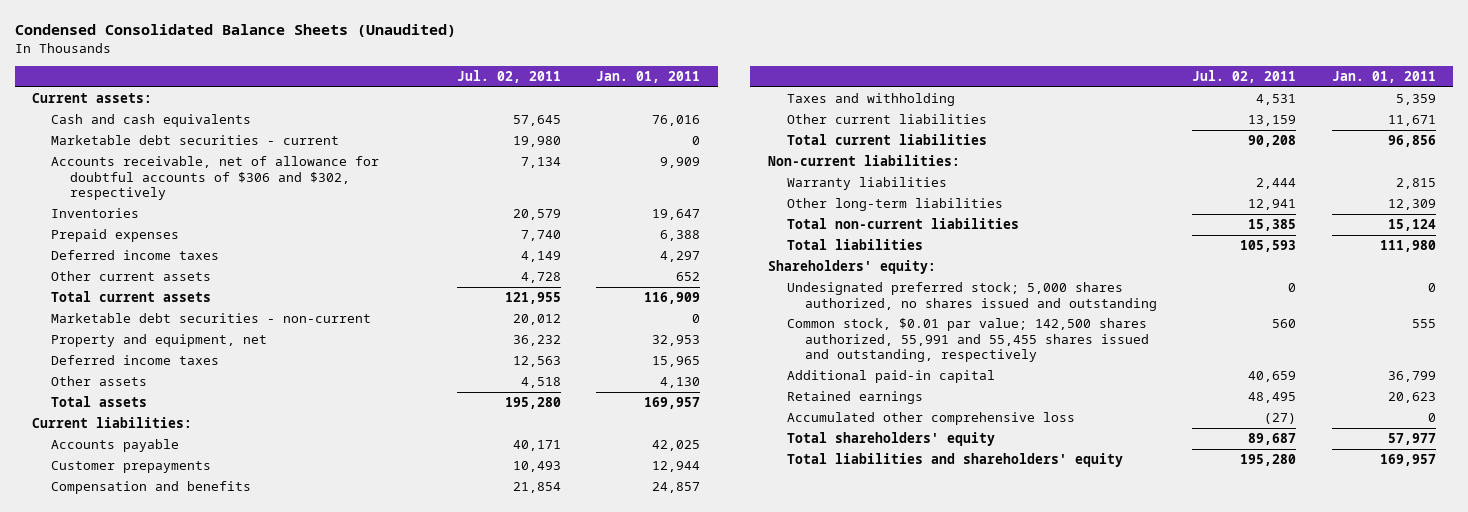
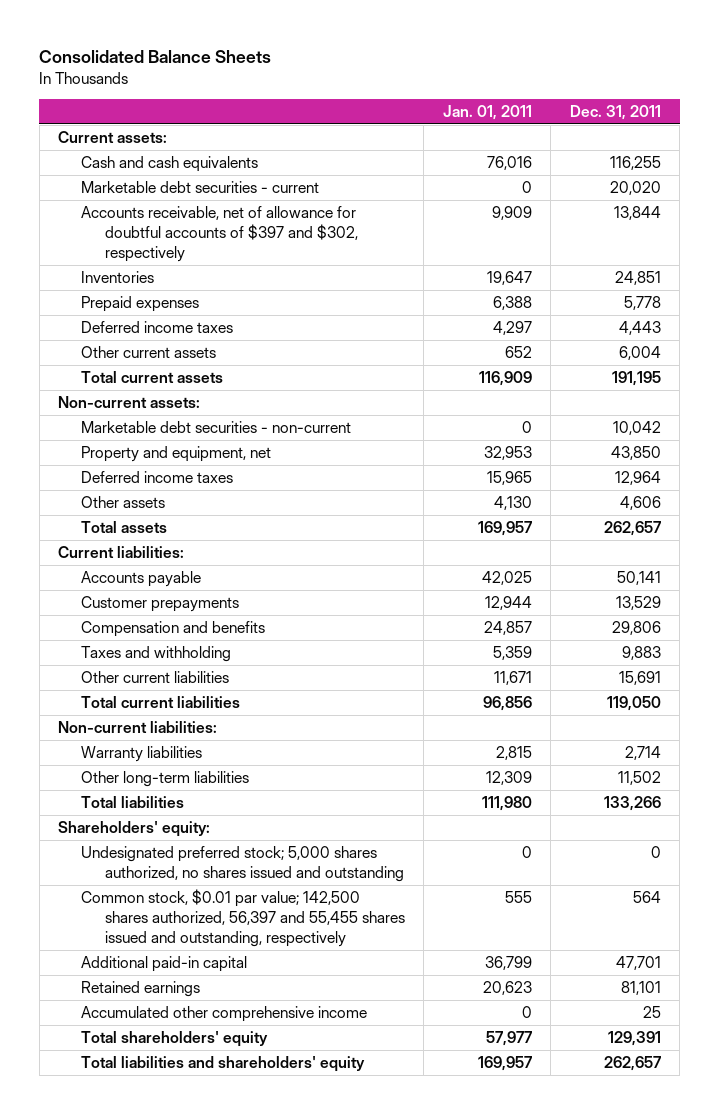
- Condensed Consolidated Balance Sheets (Unaudited)
+ Consolidated Balance Sheets
- | Jul. 02, 2011 | Jan. 01, 2011
+ | Jan. 01, 2011 | Dec. 31, 2011
- Accounts receivable, net of allowance for doubtful accounts of $306 and $302, respectively | 7,134 | 9,909
+ Accounts receivable, net of allowance for doubtful accounts of $397 and $302, respectively | 9,909 | 13,844
+ Non-current assets:
- Total non-current liabilities | 15,385 | 15,124
- Common stock, $0.01 par value; 142,500 shares authorized, 55,991 and 55,455 shares issued and outstanding, respectively | 560 | 555
+ Common stock, $0.01 par value; 142,500 shares authorized, 56,397 and 55,455 shares issued and outstanding, respectively | 555 | 564
- Accumulated other comprehensive loss | (27) | 0
+ Accumulated other comprehensive income | 0 | 25

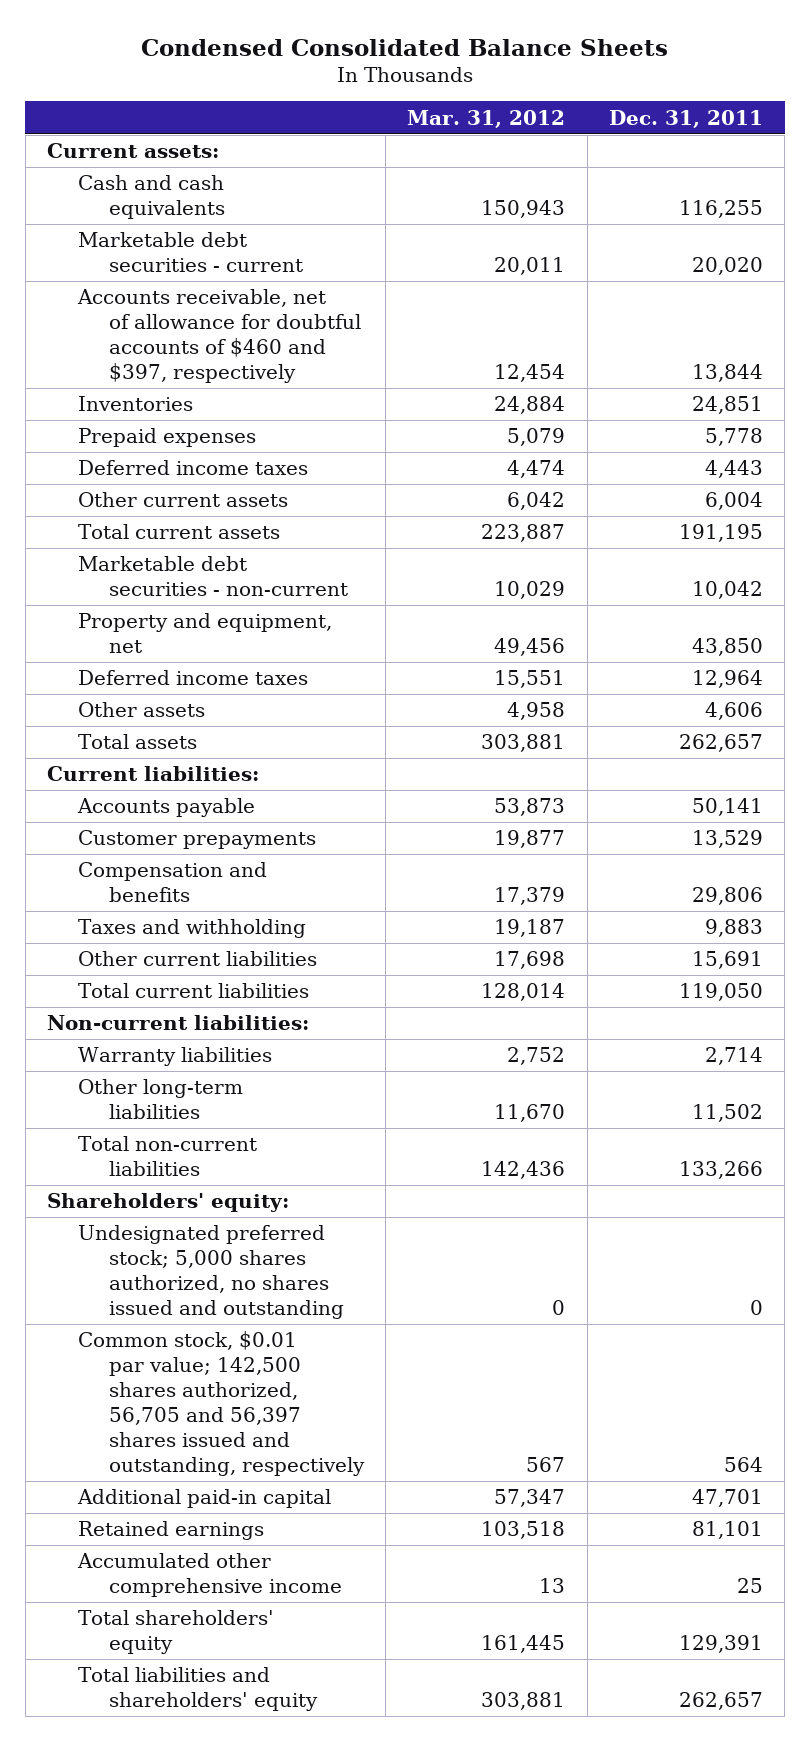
- Consolidated Balance Sheets
+ Condensed Consolidated Balance Sheets
- | Jan. 01, 2011 | Dec. 31, 2011
+ | Mar. 31, 2012 | Dec. 31, 2011
- Accounts receivable, net of allowance for doubtful accounts of $397 and $302, respectively | 9,909 | 13,844
+ Accounts receivable, net of allowance for doubtful accounts of $460 and $397, respectively | 12,454 | 13,844
- Non-current assets:
- Total liabilities | 111,980 | 133,266
+ Total non-current liabilities | 142,436 | 133,266
- Common stock, $0.01 par value; 142,500 shares authorized, 56,397 and 55,455 shares issued and outstanding, respectively | 555 | 564
+ Common stock, $0.01 par value; 142,500 shares authorized, 56,705 and 56,397 shares issued and outstanding, respectively | 567 | 564

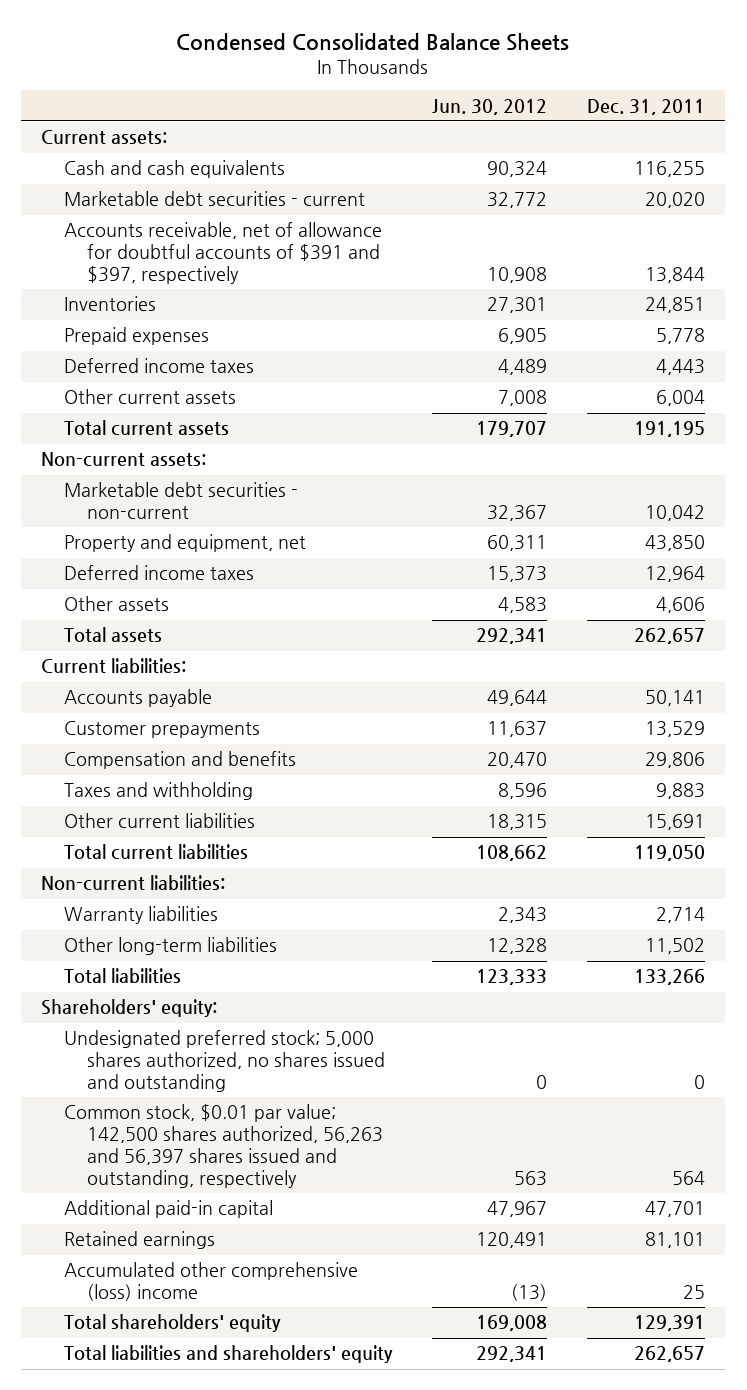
- | Mar. 31, 2012 | Dec. 31, 2011
+ | Jun. 30, 2012 | Dec. 31, 2011
- Accounts receivable, net of allowance for doubtful accounts of $460 and $397, respectively | 12,454 | 13,844
+ Accounts receivable, net of allowance for doubtful accounts of $391 and $397, respectively | 10,908 | 13,844
+ Non-current assets:
- Total non-current liabilities | 142,436 | 133,266
+ Total liabilities | 123,333 | 133,266
- Common stock, $0.01 par value; 142,500 shares authorized, 56,705 and 56,397 shares issued and outstanding, respectively | 567 | 564
+ Common stock, $0.01 par value; 142,500 shares authorized, 56,263 and 56,397 shares issued and outstanding, respectively | 563 | 564
- Accumulated other comprehensive income | 13 | 25
+ Accumulated other comprehensive (loss) income | (13) | 25

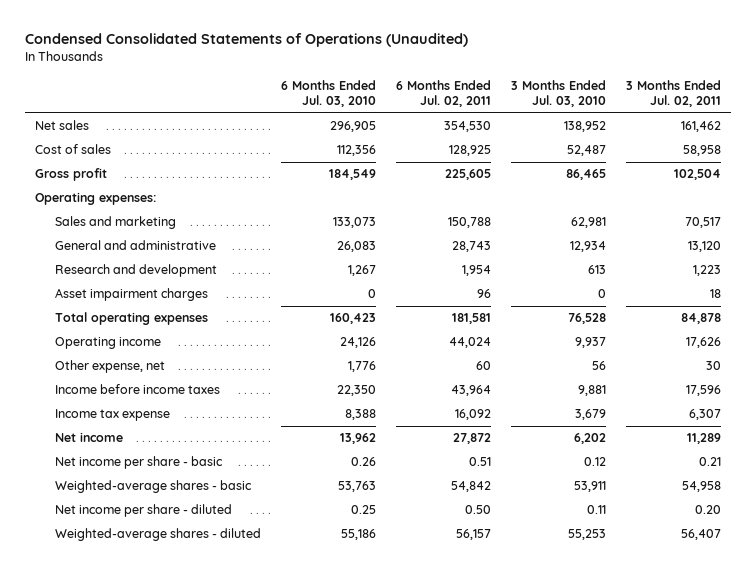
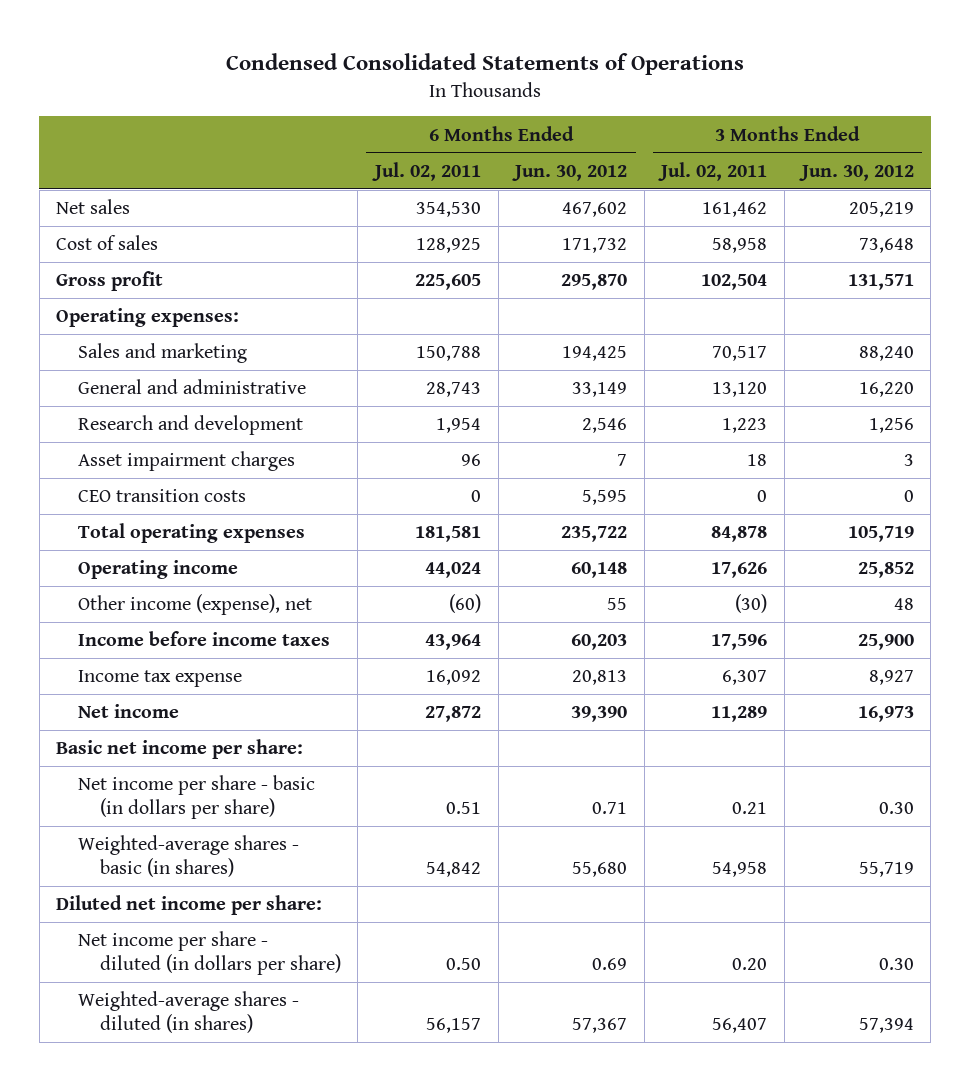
- Condensed Consolidated Statements of Operations (Unaudited)
+ Condensed Consolidated Statements of Operations
- | 6 Months Ended Jul. 03, 2010 | 6 Months Ended Jul. 02, 2011 | 3 Months Ended Jul. 03, 2010 | 3 Months Ended Jul. 02, 2011
+ | 6 Months Ended Jul. 02, 2011 | 6 Months Ended Jun. 30, 2012 | 3 Months Ended Jul. 02, 2011 | 3 Months Ended Jun. 30, 2012
+ CEO transition costs | 0 | 5,595 | 0 | 0
- Other expense, net | 1,776 | 60 | 56 | 30
+ Other income (expense), net | (60) | 55 | (30) | 48
- Net income per share - basic | 0.26 | 0.51 | 0.12 | 0.21
- Weighted-average shares - basic | 53,763 | 54,842 | 53,911 | 54,958
- Net income per share - diluted | 0.25 | 0.50 | 0.11 | 0.20
- Weighted-average shares - diluted | 55,186 | 56,157 | 55,253 | 56,407
+ Basic net income per share:
+ Net income per share - basic (in dollars per share) | 0.51 | 0.71 | 0.21 | 0.30
+ Weighted-average shares - basic (in shares) | 54,842 | 55,680 | 54,958 | 55,719
+ Diluted net income per share:
+ Net income per share - diluted (in dollars per share) | 0.50 | 0.69 | 0.20 | 0.30
+ Weighted-average shares - diluted (in shares) | 56,157 | 57,367 | 56,407 | 57,394

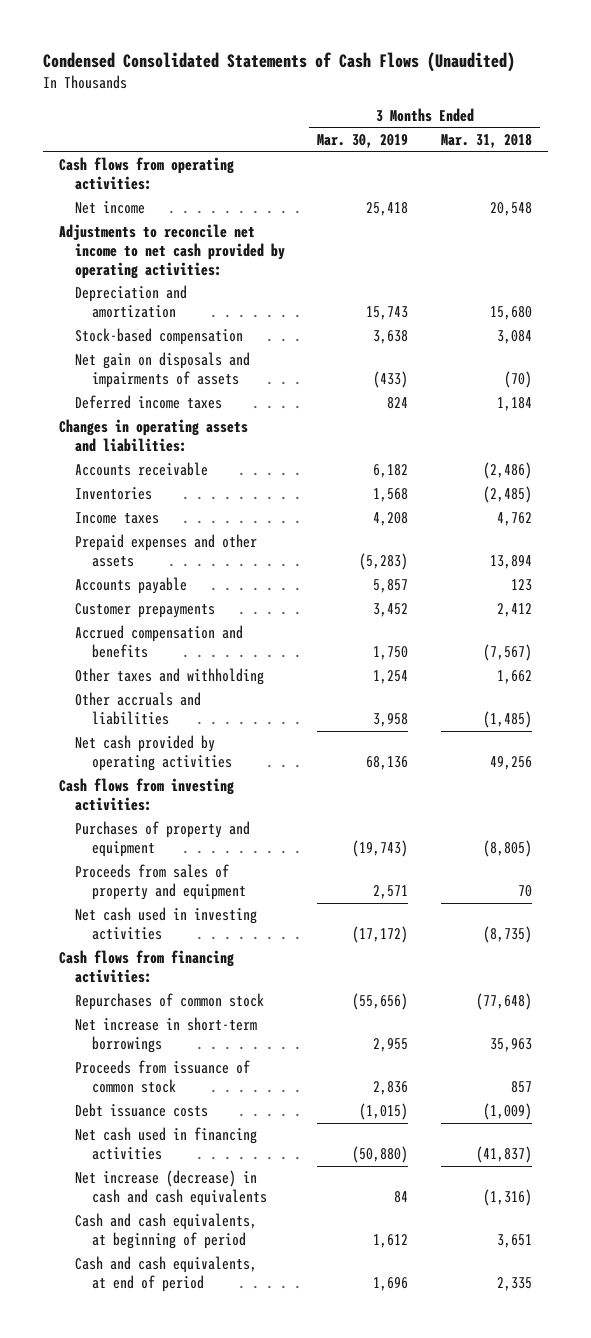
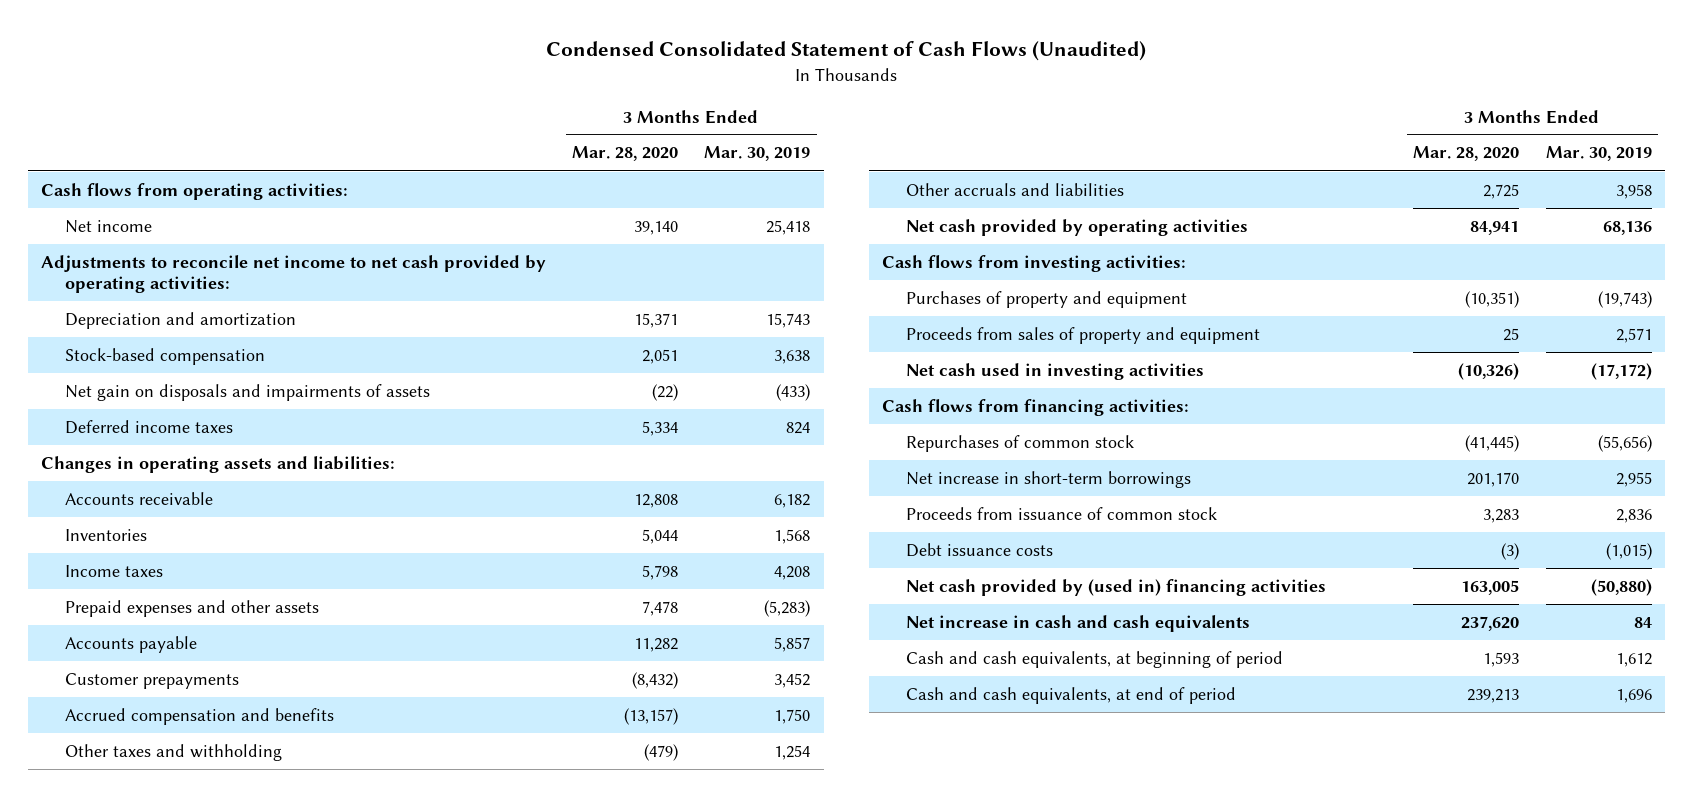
- Condensed Consolidated Statements of Cash Flows (Unaudited)
+ Condensed Consolidated Statement of Cash Flows (Unaudited)
- | 3 Months Ended Mar. 30, 2019 | 3 Months Ended Mar. 31, 2018
+ | 3 Months Ended Mar. 28, 2020 | 3 Months Ended Mar. 30, 2019
- Net cash used in financing activities | (50,880) | (41,837)
- Net increase (decrease) in cash and cash equivalents | 84 | (1,316)
+ Net cash provided by (used in) financing activities | 163,005 | (50,880)
+ Net increase in cash and cash equivalents | 237,620 | 84

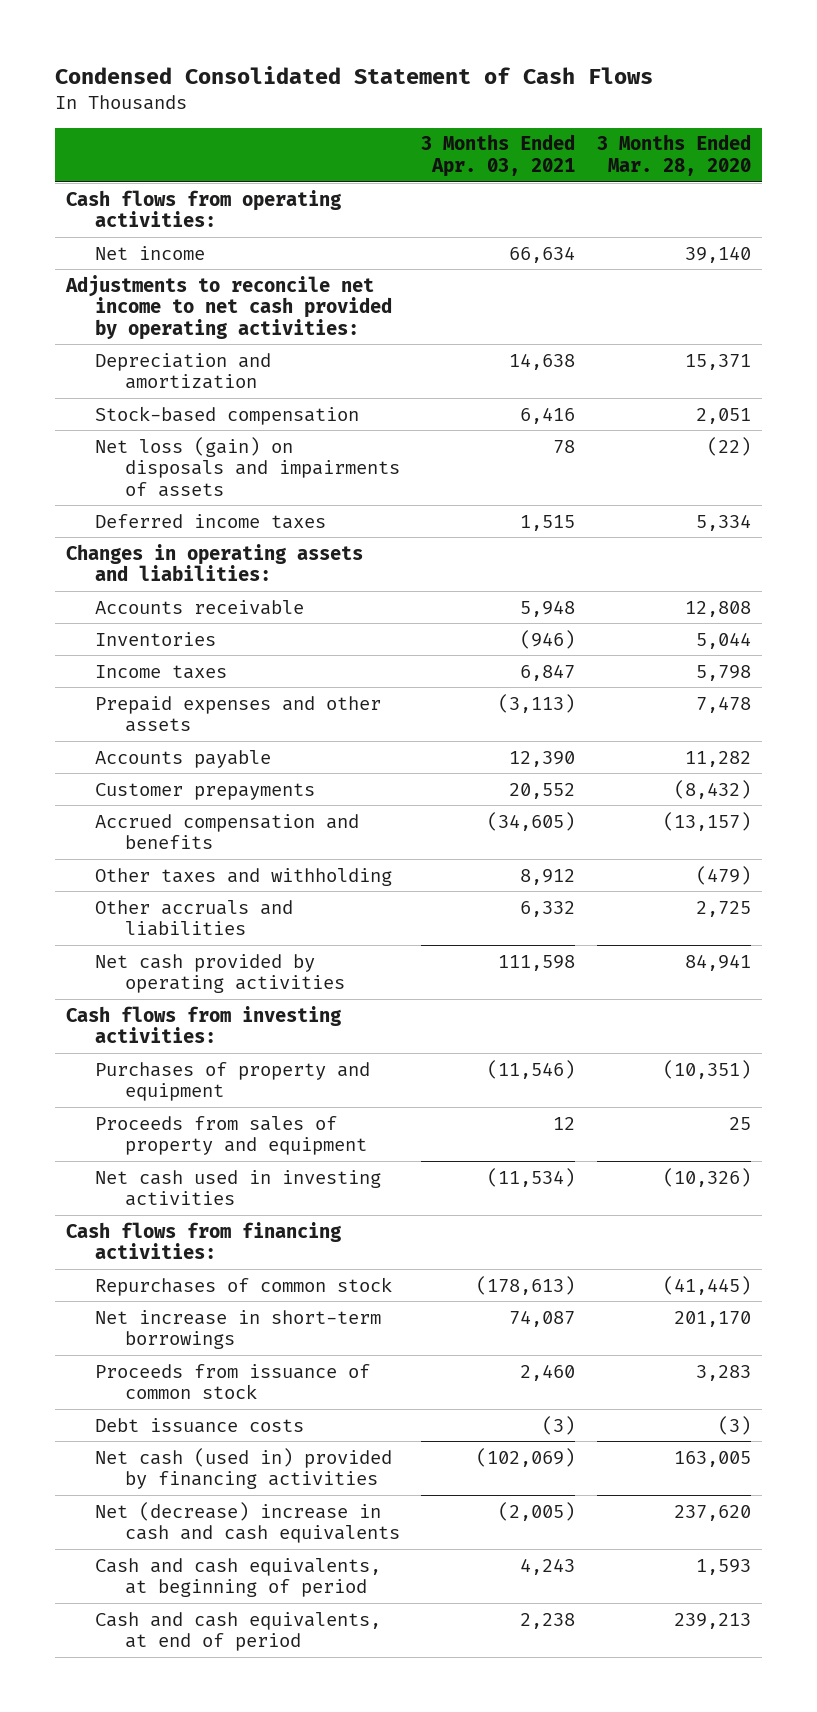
- Condensed Consolidated Statement of Cash Flows (Unaudited)
+ Condensed Consolidated Statement of Cash Flows
- | 3 Months Ended Mar. 28, 2020 | 3 Months Ended Mar. 30, 2019
+ | 3 Months Ended Apr. 03, 2021 | 3 Months Ended Mar. 28, 2020
- Net gain on disposals and impairments of assets | (22) | (433)
+ Net loss (gain) on disposals and impairments of assets | 78 | (22)
- Net cash provided by (used in) financing activities | 163,005 | (50,880)
- Net increase in cash and cash equivalents | 237,620 | 84
+ Net cash (used in) provided by financing activities | (102,069) | 163,005
+ Net (decrease) increase in cash and cash equivalents | (2,005) | 237,620

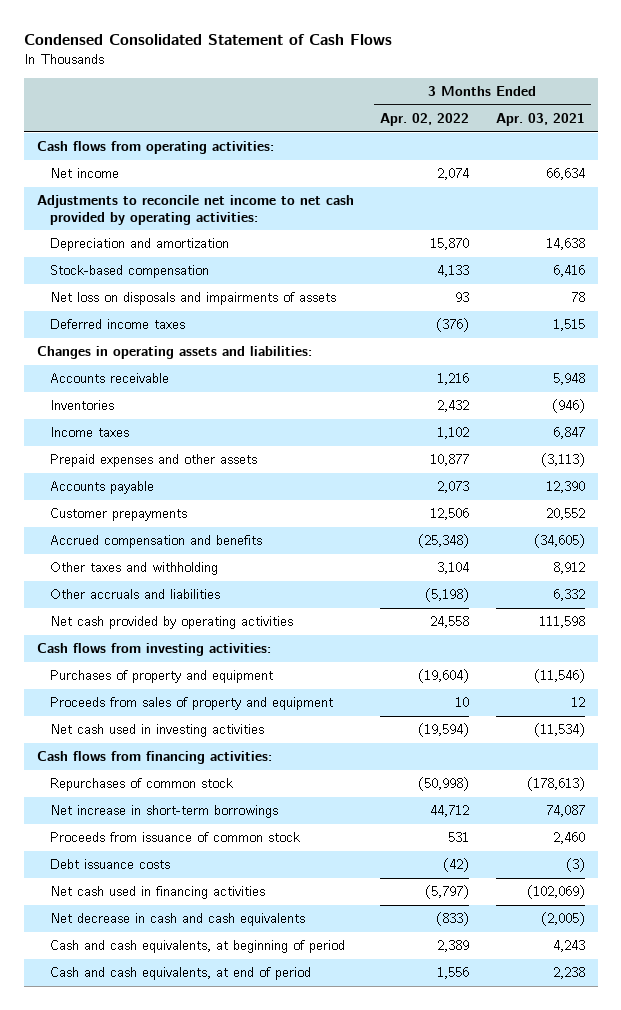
- | 3 Months Ended Apr. 03, 2021 | 3 Months Ended Mar. 28, 2020
+ | 3 Months Ended Apr. 02, 2022 | 3 Months Ended Apr. 03, 2021
- Net loss (gain) on disposals and impairments of assets | 78 | (22)
+ Net loss on disposals and impairments of assets | 93 | 78
- Net cash (used in) provided by financing activities | (102,069) | 163,005
- Net (decrease) increase in cash and cash equivalents | (2,005) | 237,620
+ Net cash used in financing activities | (5,797) | (102,069)
+ Net decrease in cash and cash equivalents | (833) | (2,005)

